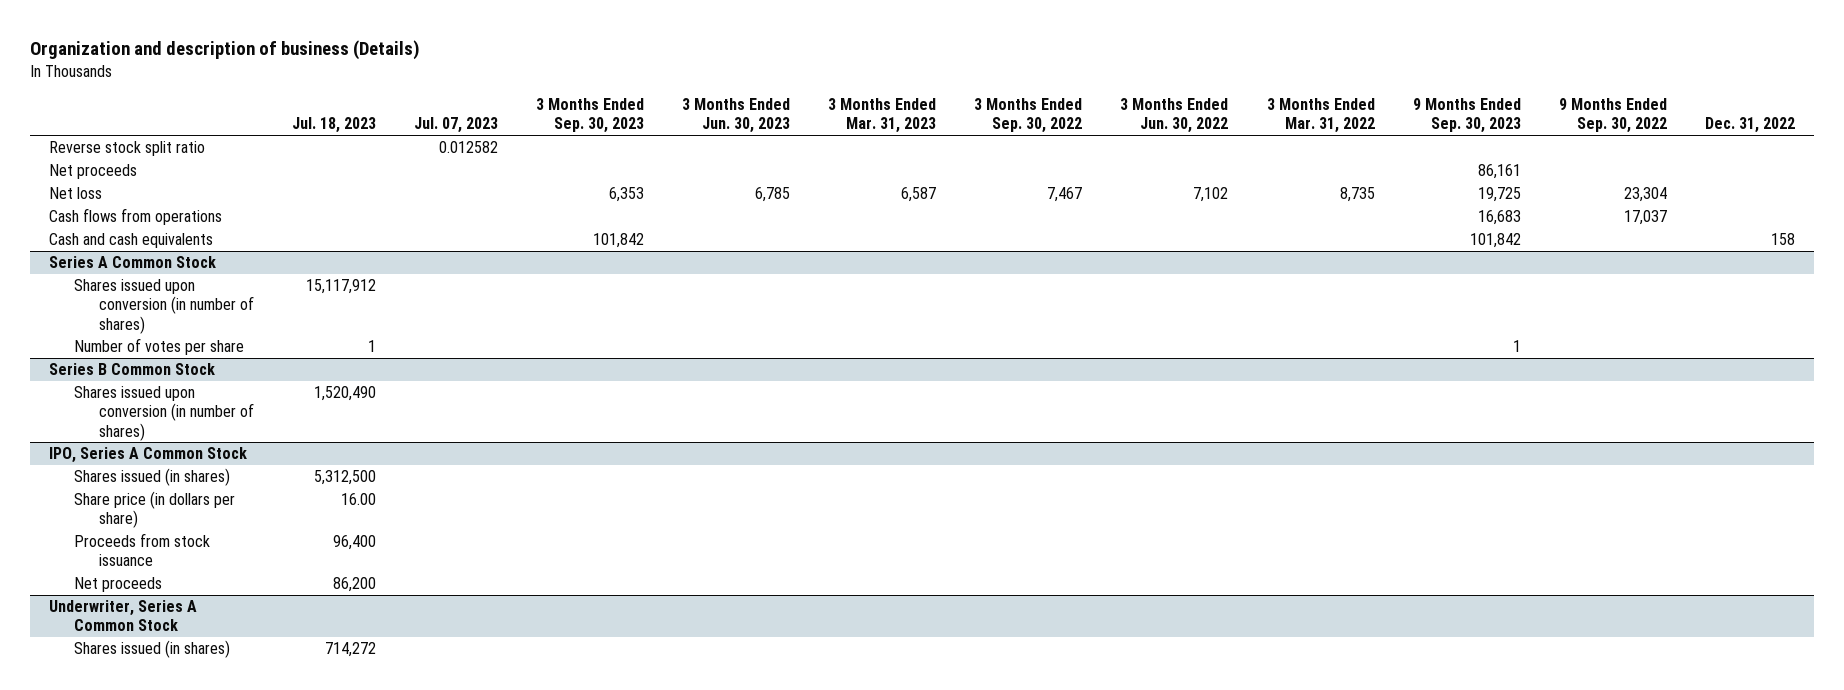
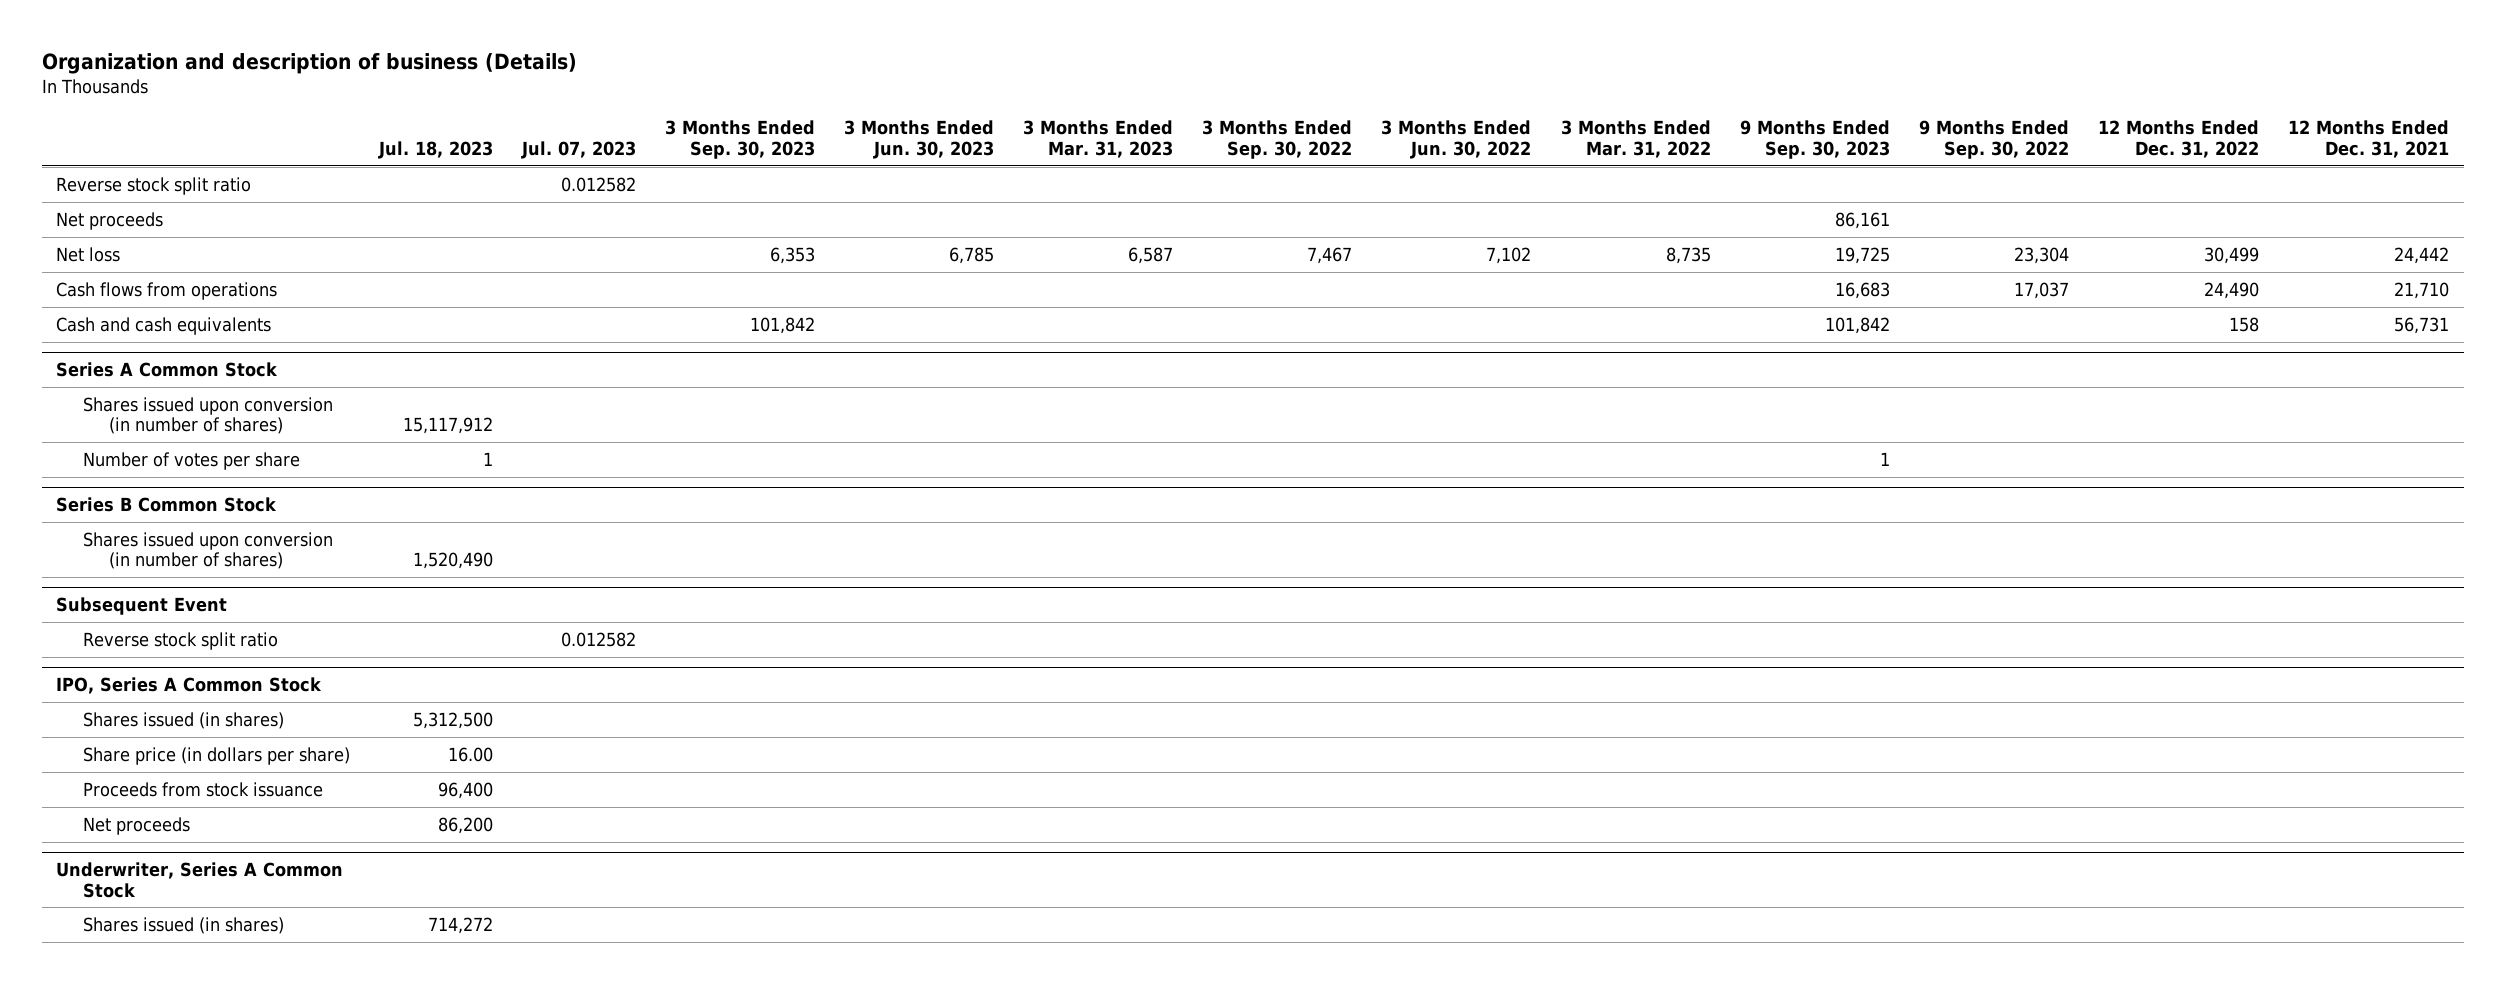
- | Jul. 18, 2023 | Jul. 07, 2023 | 3 Months Ended Sep. 30, 2023 | 3 Months Ended Jun. 30, 2023 | 3 Months Ended Mar. 31, 2023 | 3 Months Ended Sep. 30, 2022 | 3 Months Ended Jun. 30, 2022 | 3 Months Ended Mar. 31, 2022 | 9 Months Ended Sep. 30, 2023 | 9 Months Ended Sep. 30, 2022 | Dec. 31, 2022
+ | Jul. 18, 2023 | Jul. 07, 2023 | 3 Months Ended Sep. 30, 2023 | 3 Months Ended Jun. 30, 2023 | 3 Months Ended Mar. 31, 2023 | 3 Months Ended Sep. 30, 2022 | 3 Months Ended Jun. 30, 2022 | 3 Months Ended Mar. 31, 2022 | 9 Months Ended Sep. 30, 2023 | 9 Months Ended Sep. 30, 2022 | 12 Months Ended Dec. 31, 2022 | 12 Months Ended Dec. 31, 2021
+ Subsequent Event
+ Reverse stock split ratio | | 0.012582 | | | | | | | | | |

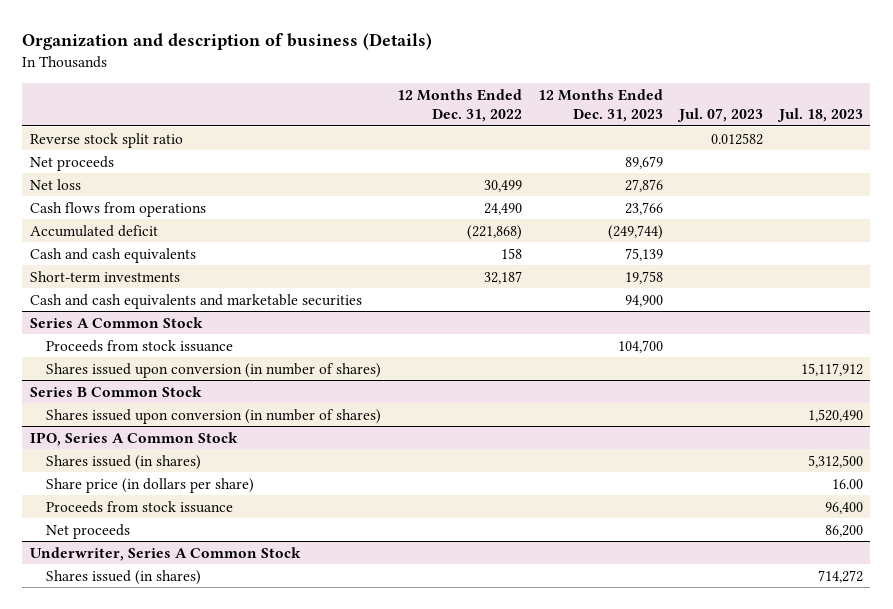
- | Jul. 18, 2023 | Jul. 07, 2023 | 3 Months Ended Sep. 30, 2023 | 3 Months Ended Jun. 30, 2023 | 3 Months Ended Mar. 31, 2023 | 3 Months Ended Sep. 30, 2022 | 3 Months Ended Jun. 30, 2022 | 3 Months Ended Mar. 31, 2022 | 9 Months Ended Sep. 30, 2023 | 9 Months Ended Sep. 30, 2022 | 12 Months Ended Dec. 31, 2022 | 12 Months Ended Dec. 31, 2021
+ | 12 Months Ended Dec. 31, 2022 | 12 Months Ended Dec. 31, 2023 | Jul. 07, 2023 | Jul. 18, 2023
+ Accumulated deficit | (221,868) | (249,744) | |
+ Short-term investments | 32,187 | 19,758 | |
+ Cash and cash equivalents and marketable securities | | 94,900 | |
@ Series A Common Stock
+ Proceeds from stock issuance | | 104,700 | |
- Number of votes per share | 1 | | | | | | | | 1 | | |
- Subsequent Event
- Reverse stock split ratio | | 0.012582 | | | | | | | | | |

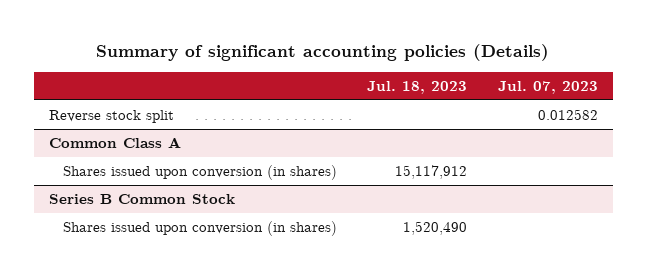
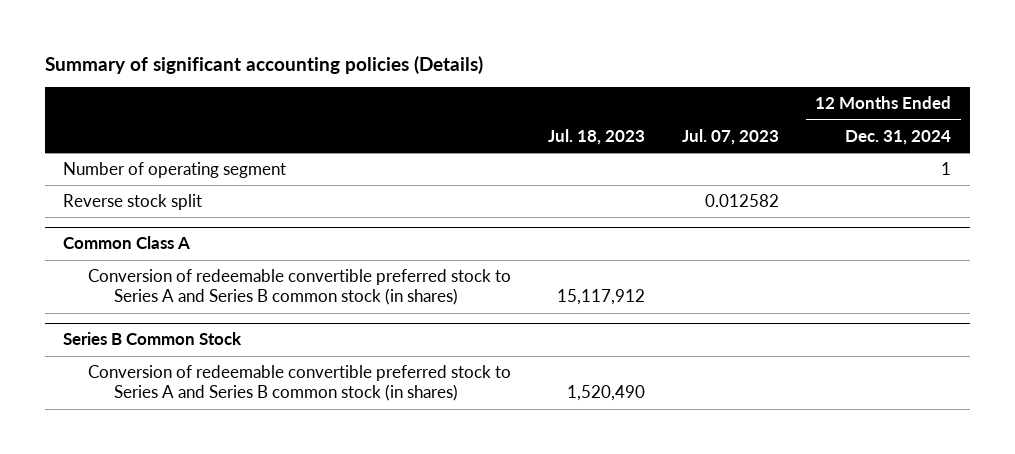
- | Jul. 18, 2023 | Jul. 07, 2023
+ | Jul. 18, 2023 | Jul. 07, 2023 | 12 Months Ended Dec. 31, 2024
+ Number of operating segment | | | 1
@ Common Class A
- Shares issued upon conversion (in shares) | 15,117,912 |
+ Conversion of redeemable convertible preferred stock to Series A and Series B common stock (in shares) | 15,117,912 | |
@ Series B Common Stock
- Shares issued upon conversion (in shares) | 1,520,490 |
+ Conversion of redeemable convertible preferred stock to Series A and Series B common stock (in shares) | 1,520,490 | |

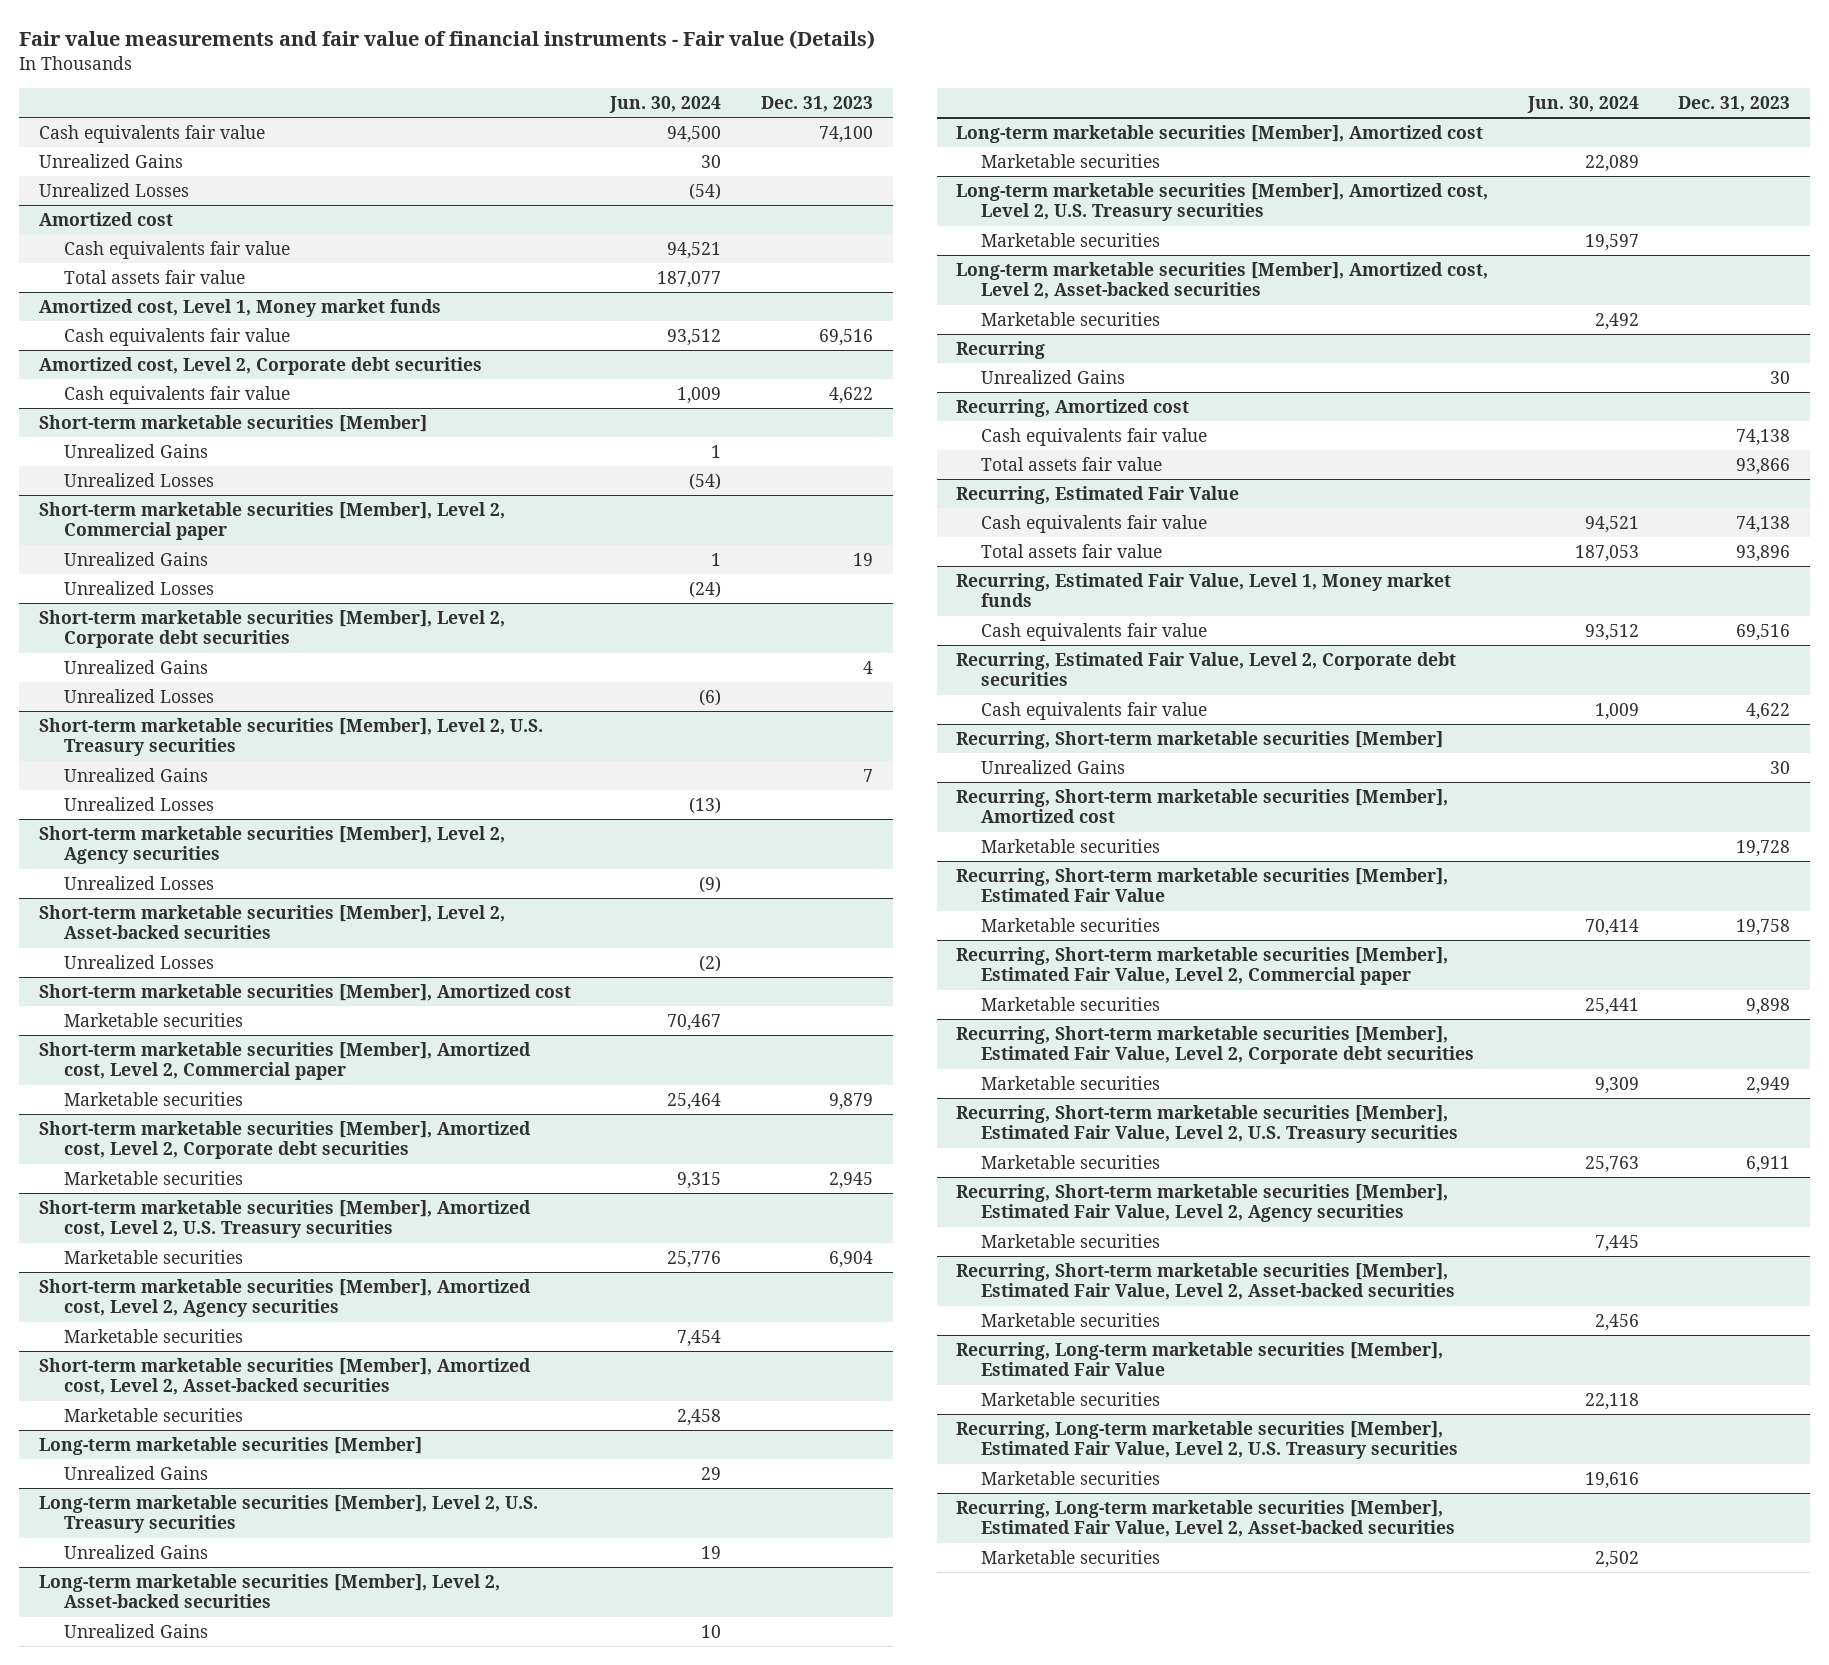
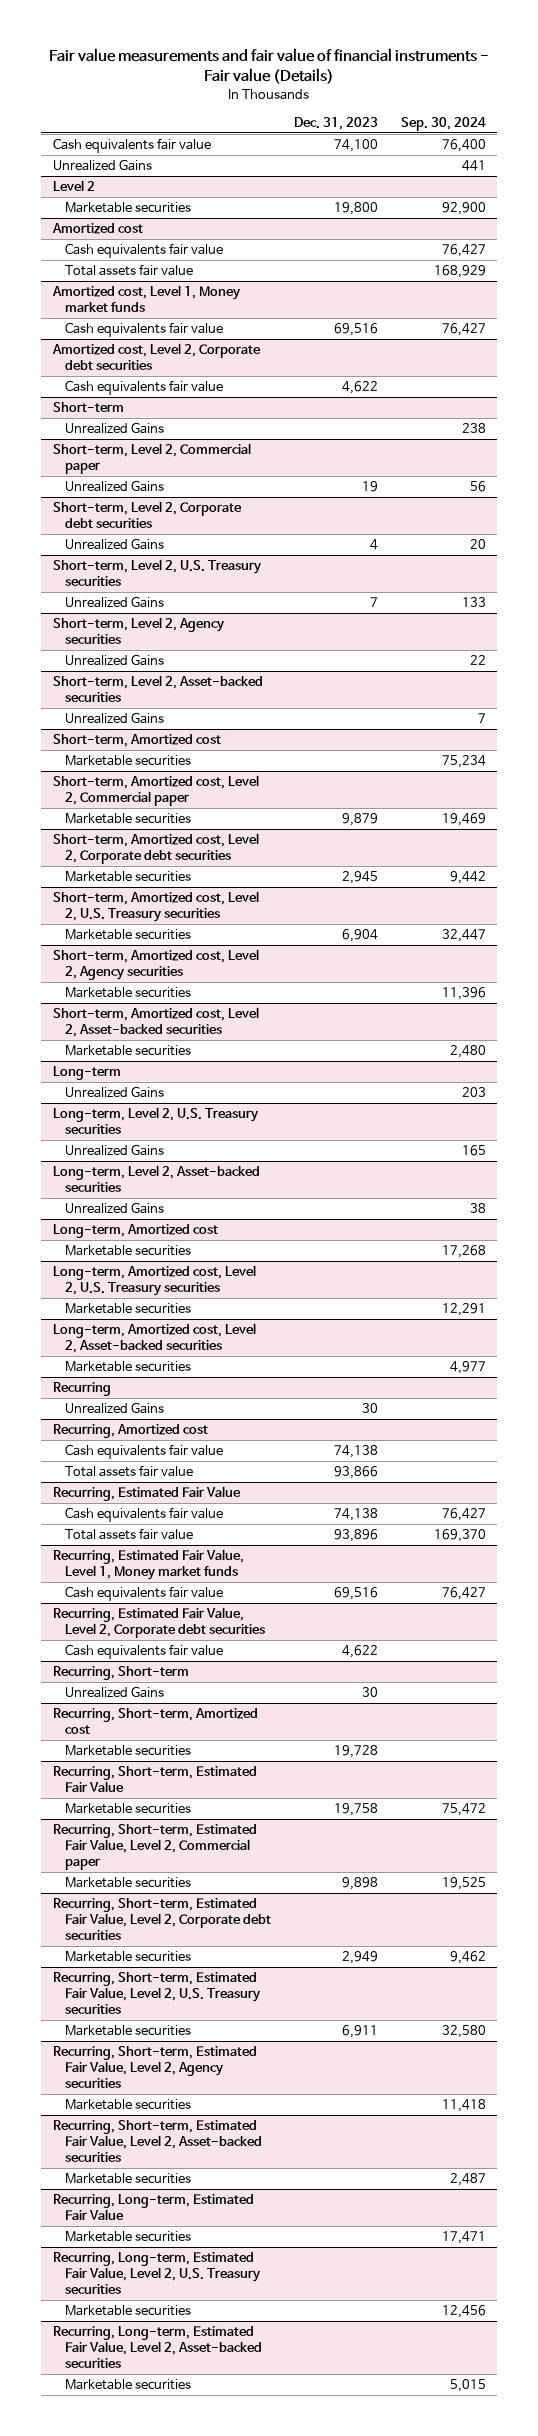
- | Jun. 30, 2024 | Dec. 31, 2023
+ | Dec. 31, 2023 | Sep. 30, 2024
- Unrealized Losses | (54) |
+ Level 2
+ Marketable securities | 19,800 | 92,900
- Short-term marketable securities [Member]
+ Short-term
- Unrealized Losses | (54) |
- Short-term marketable securities [Member], Level 2, Commercial paper
+ Short-term, Level 2, Commercial paper
- Unrealized Losses | (24) |
- Short-term marketable securities [Member], Level 2, Corporate debt securities
+ Short-term, Level 2, Corporate debt securities
- Unrealized Losses | (6) |
- Short-term marketable securities [Member], Level 2, U.S. Treasury securities
+ Short-term, Level 2, U.S. Treasury securities
- Unrealized Losses | (13) |
- Short-term marketable securities [Member], Level 2, Agency securities
- Unrealized Losses | (9) |
- Short-term marketable securities [Member], Level 2, Asset-backed securities
- Unrealized Losses | (2) |
- Short-term marketable securities [Member], Amortized cost
+ Short-term, Level 2, Agency securities
+ Unrealized Gains | | 22
+ Short-term, Level 2, Asset-backed securities
+ Unrealized Gains | | 7
+ Short-term, Amortized cost
- Short-term marketable securities [Member], Amortized cost, Level 2, Commercial paper
+ Short-term, Amortized cost, Level 2, Commercial paper
- Short-term marketable securities [Member], Amortized cost, Level 2, Corporate debt securities
+ Short-term, Amortized cost, Level 2, Corporate debt securities
- Short-term marketable securities [Member], Amortized cost, Level 2, U.S. Treasury securities
+ Short-term, Amortized cost, Level 2, U.S. Treasury securities
- Short-term marketable securities [Member], Amortized cost, Level 2, Agency securities
+ Short-term, Amortized cost, Level 2, Agency securities
- Short-term marketable securities [Member], Amortized cost, Level 2, Asset-backed securities
+ Short-term, Amortized cost, Level 2, Asset-backed securities
- Long-term marketable securities [Member]
+ Long-term
- Long-term marketable securities [Member], Level 2, U.S. Treasury securities
+ Long-term, Level 2, U.S. Treasury securities
- Long-term marketable securities [Member], Level 2, Asset-backed securities
+ Long-term, Level 2, Asset-backed securities
- Long-term marketable securities [Member], Amortized cost
+ Long-term, Amortized cost
- Long-term marketable securities [Member], Amortized cost, Level 2, U.S. Treasury securities
+ Long-term, Amortized cost, Level 2, U.S. Treasury securities
- Long-term marketable securities [Member], Amortized cost, Level 2, Asset-backed securities
+ Long-term, Amortized cost, Level 2, Asset-backed securities
- Recurring, Short-term marketable securities [Member]
+ Recurring, Short-term
- Recurring, Short-term marketable securities [Member], Amortized cost
+ Recurring, Short-term, Amortized cost
- Recurring, Short-term marketable securities [Member], Estimated Fair Value
+ Recurring, Short-term, Estimated Fair Value
- Recurring, Short-term marketable securities [Member], Estimated Fair Value, Level 2, Commercial paper
+ Recurring, Short-term, Estimated Fair Value, Level 2, Commercial paper
- Recurring, Short-term marketable securities [Member], Estimated Fair Value, Level 2, Corporate debt securities
+ Recurring, Short-term, Estimated Fair Value, Level 2, Corporate debt securities
- Recurring, Short-term marketable securities [Member], Estimated Fair Value, Level 2, U.S. Treasury securities
+ Recurring, Short-term, Estimated Fair Value, Level 2, U.S. Treasury securities
- Recurring, Short-term marketable securities [Member], Estimated Fair Value, Level 2, Agency securities
+ Recurring, Short-term, Estimated Fair Value, Level 2, Agency securities
- Recurring, Short-term marketable securities [Member], Estimated Fair Value, Level 2, Asset-backed securities
+ Recurring, Short-term, Estimated Fair Value, Level 2, Asset-backed securities
- Recurring, Long-term marketable securities [Member], Estimated Fair Value
+ Recurring, Long-term, Estimated Fair Value
- Recurring, Long-term marketable securities [Member], Estimated Fair Value, Level 2, U.S. Treasury securities
+ Recurring, Long-term, Estimated Fair Value, Level 2, U.S. Treasury securities
- Recurring, Long-term marketable securities [Member], Estimated Fair Value, Level 2, Asset-backed securities
+ Recurring, Long-term, Estimated Fair Value, Level 2, Asset-backed securities

